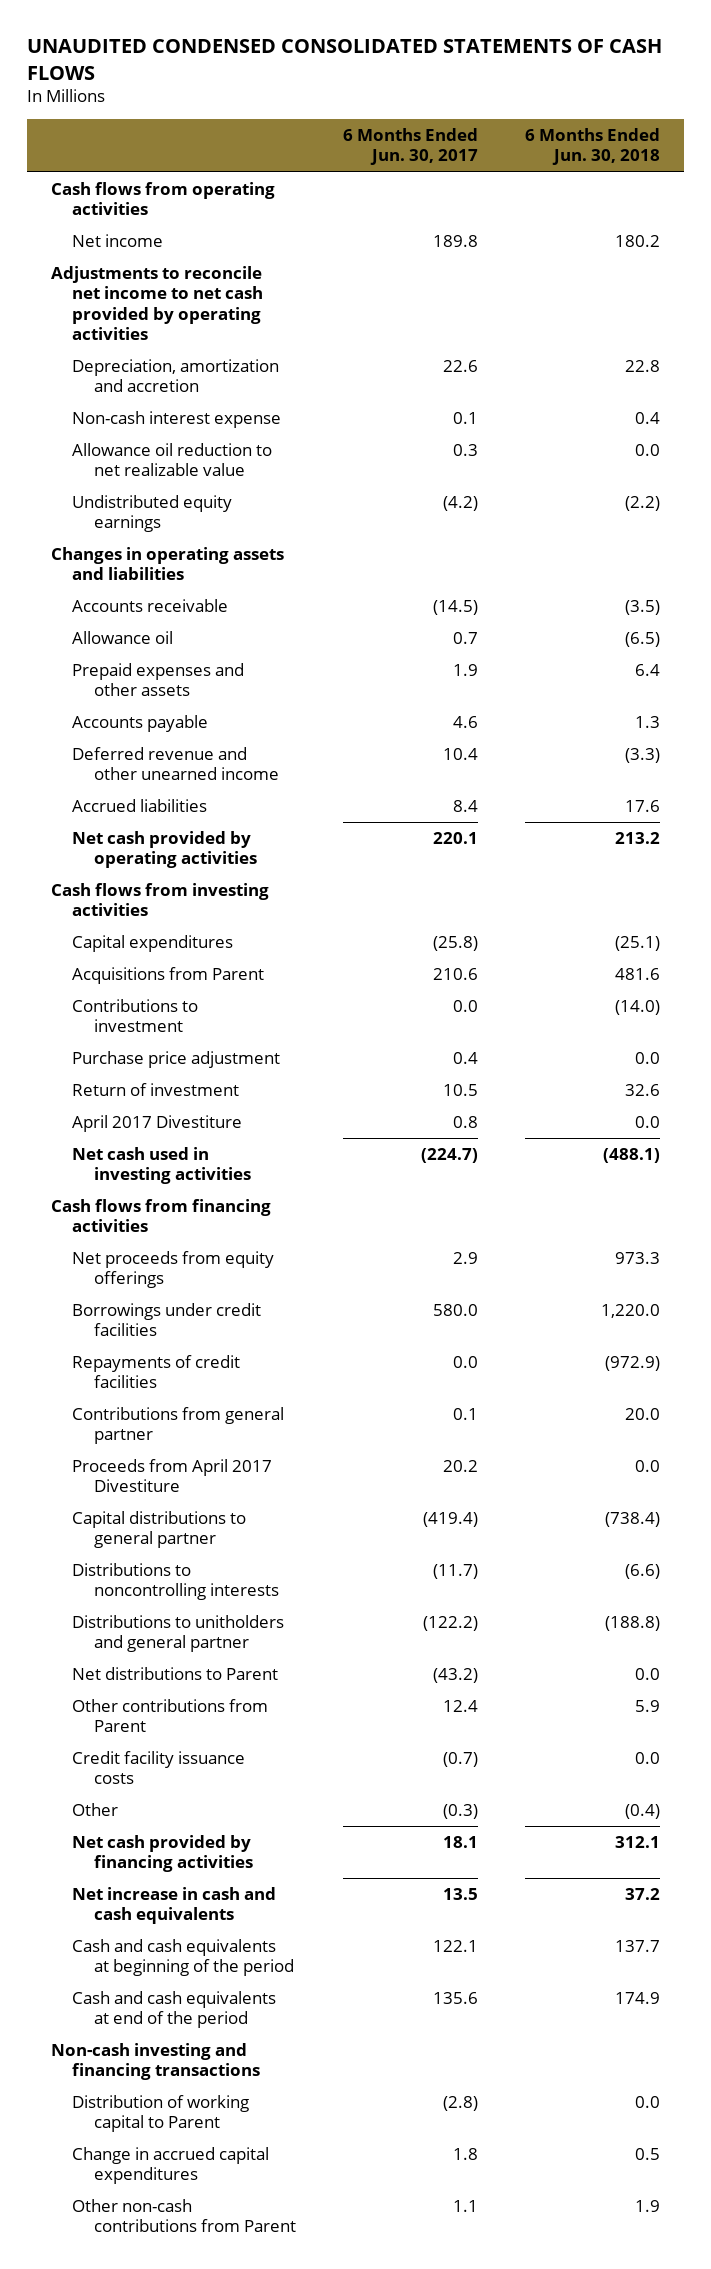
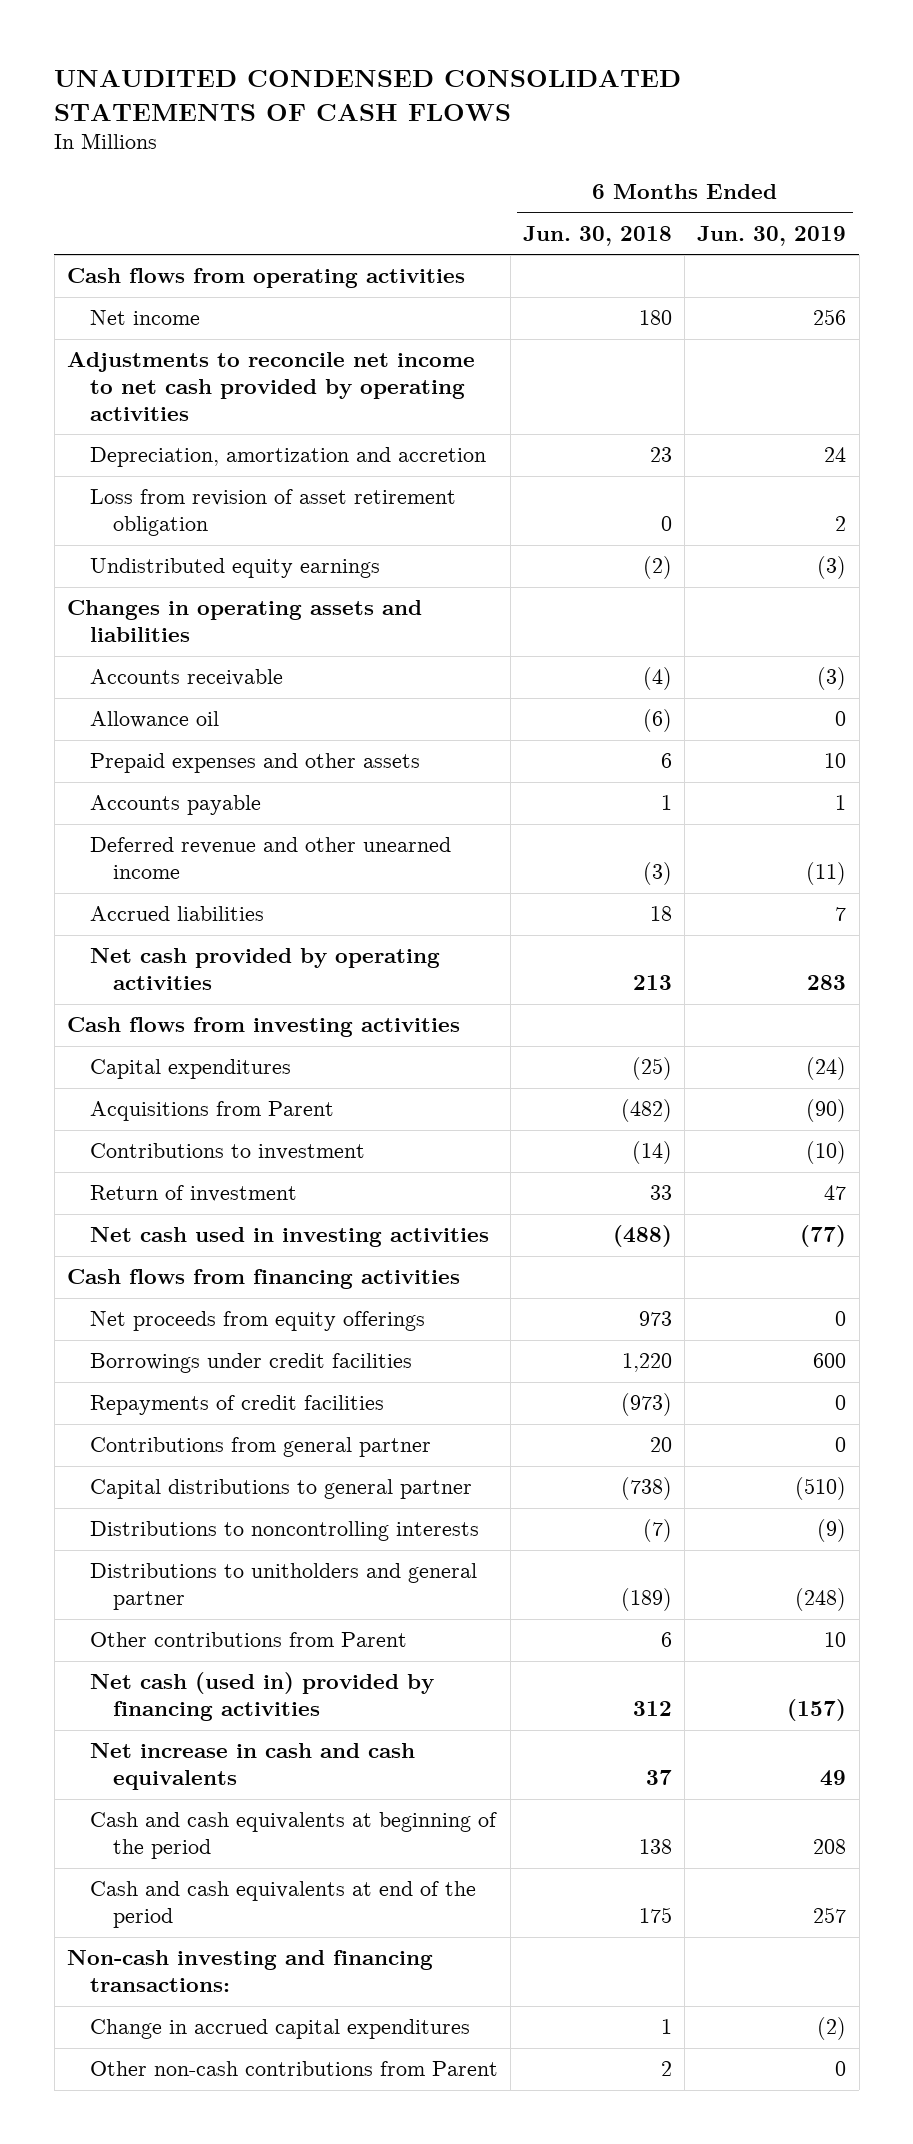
- | 6 Months Ended Jun. 30, 2017 | 6 Months Ended Jun. 30, 2018
+ | 6 Months Ended Jun. 30, 2018 | 6 Months Ended Jun. 30, 2019
- Net income | 189.8 | 180.2
+ Net income | 180 | 256
- Depreciation, amortization and accretion | 22.6 | 22.8
- Non-cash interest expense | 0.1 | 0.4
- Allowance oil reduction to net realizable value | 0.3 | 0.0
- Undistributed equity earnings | (4.2) | (2.2)
+ Depreciation, amortization and accretion | 23 | 24
+ Loss from revision of asset retirement obligation | 0 | 2
+ Undistributed equity earnings | (2) | (3)
- Accounts receivable | (14.5) | (3.5)
- Allowance oil | 0.7 | (6.5)
- Prepaid expenses and other assets | 1.9 | 6.4
- Accounts payable | 4.6 | 1.3
- Deferred revenue and other unearned income | 10.4 | (3.3)
- Accrued liabilities | 8.4 | 17.6
- Net cash provided by operating activities | 220.1 | 213.2
+ Accounts receivable | (4) | (3)
+ Allowance oil | (6) | 0
+ Prepaid expenses and other assets | 6 | 10
+ Accounts payable | 1 | 1
+ Deferred revenue and other unearned income | (3) | (11)
+ Accrued liabilities | 18 | 7
+ Net cash provided by operating activities | 213 | 283
- Capital expenditures | (25.8) | (25.1)
- Acquisitions from Parent | 210.6 | 481.6
- Contributions to investment | 0.0 | (14.0)
- Purchase price adjustment | 0.4 | 0.0
- Return of investment | 10.5 | 32.6
- April 2017 Divestiture | 0.8 | 0.0
- Net cash used in investing activities | (224.7) | (488.1)
+ Capital expenditures | (25) | (24)
+ Acquisitions from Parent | (482) | (90)
+ Contributions to investment | (14) | (10)
+ Return of investment | 33 | 47
+ Net cash used in investing activities | (488) | (77)
- Net proceeds from equity offerings | 2.9 | 973.3
- Borrowings under credit facilities | 580.0 | 1,220.0
- Repayments of credit facilities | 0.0 | (972.9)
- Contributions from general partner | 0.1 | 20.0
- Proceeds from April 2017 Divestiture | 20.2 | 0.0
- Capital distributions to general partner | (419.4) | (738.4)
- Distributions to noncontrolling interests | (11.7) | (6.6)
- Distributions to unitholders and general partner | (122.2) | (188.8)
- Net distributions to Parent | (43.2) | 0.0
- Other contributions from Parent | 12.4 | 5.9
- Credit facility issuance costs | (0.7) | 0.0
- Other | (0.3) | (0.4)
- Net cash provided by financing activities | 18.1 | 312.1
- Net increase in cash and cash equivalents | 13.5 | 37.2
- Cash and cash equivalents at beginning of the period | 122.1 | 137.7
- Cash and cash equivalents at end of the period | 135.6 | 174.9
- Non-cash investing and financing transactions
- Distribution of working capital to Parent | (2.8) | 0.0
- Change in accrued capital expenditures | 1.8 | 0.5
- Other non-cash contributions from Parent | 1.1 | 1.9
+ Net proceeds from equity offerings | 973 | 0
+ Borrowings under credit facilities | 1,220 | 600
+ Repayments of credit facilities | (973) | 0
+ Contributions from general partner | 20 | 0
+ Capital distributions to general partner | (738) | (510)
+ Distributions to noncontrolling interests | (7) | (9)
+ Distributions to unitholders and general partner | (189) | (248)
+ Other contributions from Parent | 6 | 10
+ Net cash (used in) provided by financing activities | 312 | (157)
+ Net increase in cash and cash equivalents | 37 | 49
+ Cash and cash equivalents at beginning of the period | 138 | 208
+ Cash and cash equivalents at end of the period | 175 | 257
+ Non-cash investing and financing transactions:
+ Change in accrued capital expenditures | 1 | (2)
+ Other non-cash contributions from Parent | 2 | 0

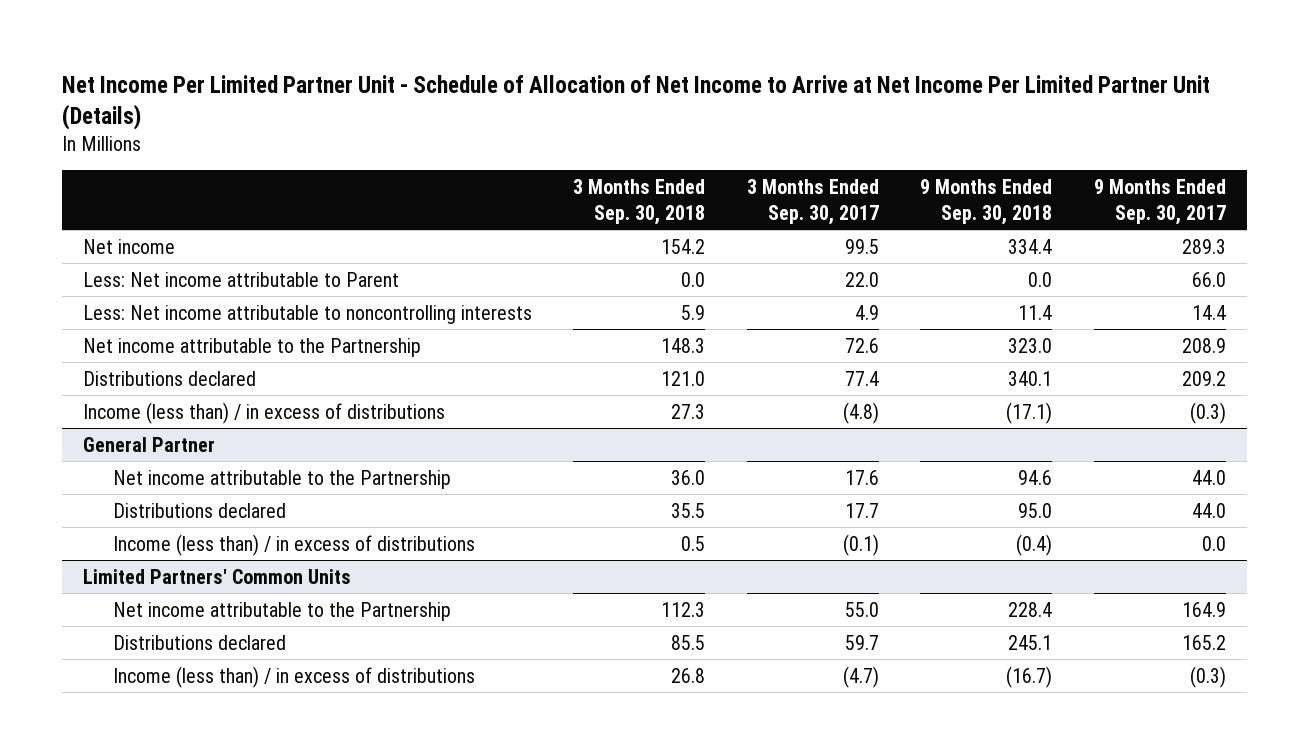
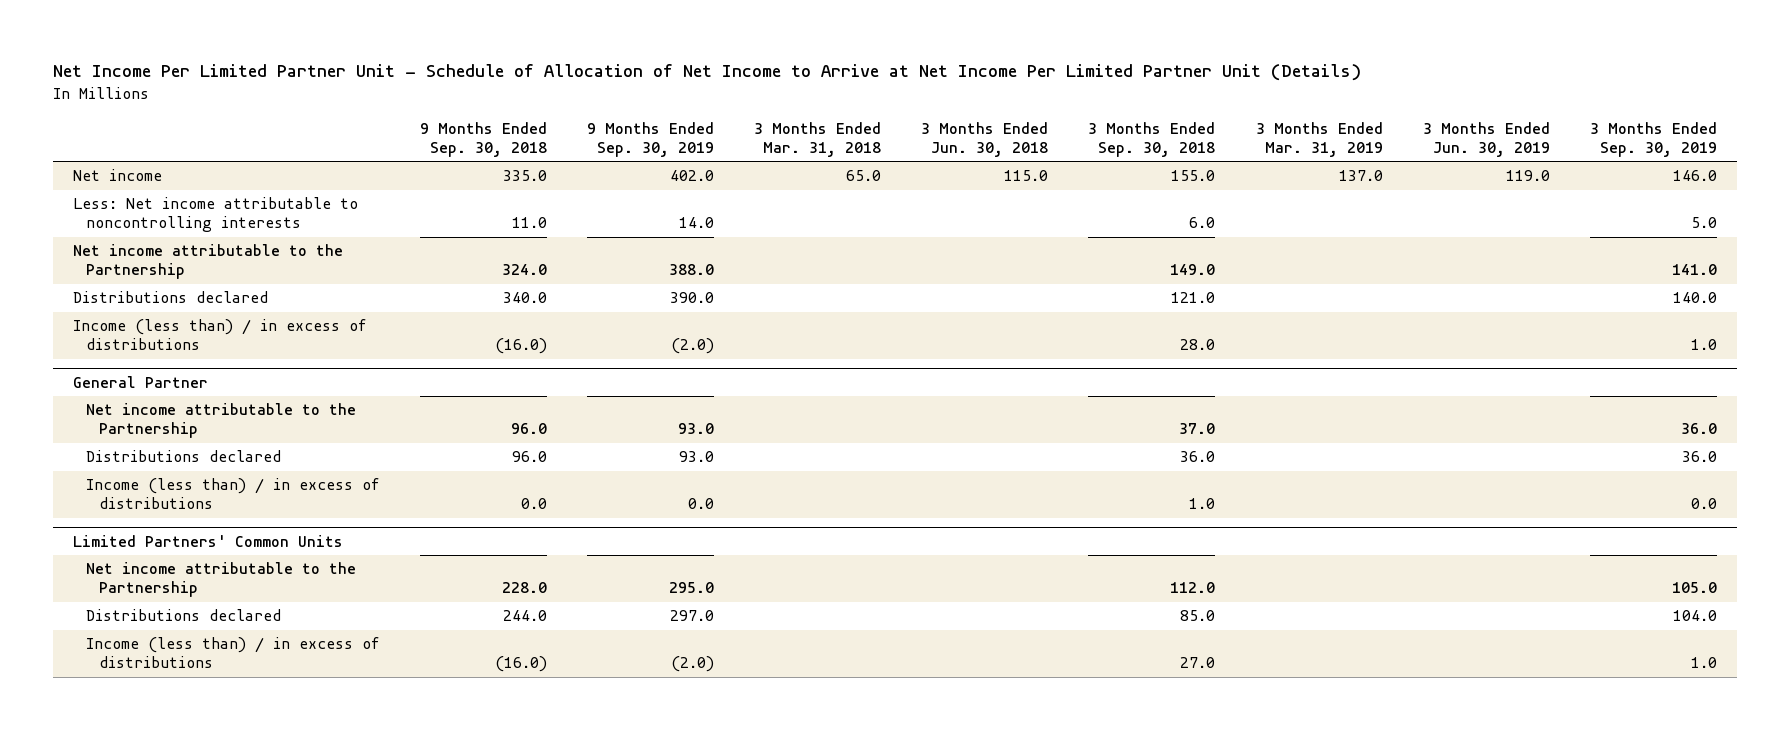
- | 3 Months Ended Sep. 30, 2018 | 3 Months Ended Sep. 30, 2017 | 9 Months Ended Sep. 30, 2018 | 9 Months Ended Sep. 30, 2017
+ | 9 Months Ended Sep. 30, 2018 | 9 Months Ended Sep. 30, 2019 | 3 Months Ended Mar. 31, 2018 | 3 Months Ended Jun. 30, 2018 | 3 Months Ended Sep. 30, 2018 | 3 Months Ended Mar. 31, 2019 | 3 Months Ended Jun. 30, 2019 | 3 Months Ended Sep. 30, 2019
- Net income | 154.2 | 99.5 | 334.4 | 289.3
- Less: Net income attributable to Parent | 0.0 | 22.0 | 0.0 | 66.0
- Less: Net income attributable to noncontrolling interests | 5.9 | 4.9 | 11.4 | 14.4
- Net income attributable to the Partnership | 148.3 | 72.6 | 323.0 | 208.9
- Distributions declared | 121.0 | 77.4 | 340.1 | 209.2
- Income (less than) / in excess of distributions | 27.3 | (4.8) | (17.1) | (0.3)
+ Net income | 335.0 | 402.0 | 65.0 | 115.0 | 155.0 | 137.0 | 119.0 | 146.0
+ Less: Net income attributable to noncontrolling interests | 11.0 | 14.0 | | | 6.0 | | | 5.0
+ Net income attributable to the Partnership | 324.0 | 388.0 | | | 149.0 | | | 141.0
+ Distributions declared | 340.0 | 390.0 | | | 121.0 | | | 140.0
+ Income (less than) / in excess of distributions | (16.0) | (2.0) | | | 28.0 | | | 1.0
@ General Partner
- Net income attributable to the Partnership | 36.0 | 17.6 | 94.6 | 44.0
- Distributions declared | 35.5 | 17.7 | 95.0 | 44.0
- Income (less than) / in excess of distributions | 0.5 | (0.1) | (0.4) | 0.0
+ Net income attributable to the Partnership | 96.0 | 93.0 | | | 37.0 | | | 36.0
+ Distributions declared | 96.0 | 93.0 | | | 36.0 | | | 36.0
+ Income (less than) / in excess of distributions | 0.0 | 0.0 | | | 1.0 | | | 0.0
@ Limited Partners' Common Units
- Net income attributable to the Partnership | 112.3 | 55.0 | 228.4 | 164.9
- Distributions declared | 85.5 | 59.7 | 245.1 | 165.2
- Income (less than) / in excess of distributions | 26.8 | (4.7) | (16.7) | (0.3)
+ Net income attributable to the Partnership | 228.0 | 295.0 | | | 112.0 | | | 105.0
+ Distributions declared | 244.0 | 297.0 | | | 85.0 | | | 104.0
+ Income (less than) / in excess of distributions | (16.0) | (2.0) | | | 27.0 | | | 1.0

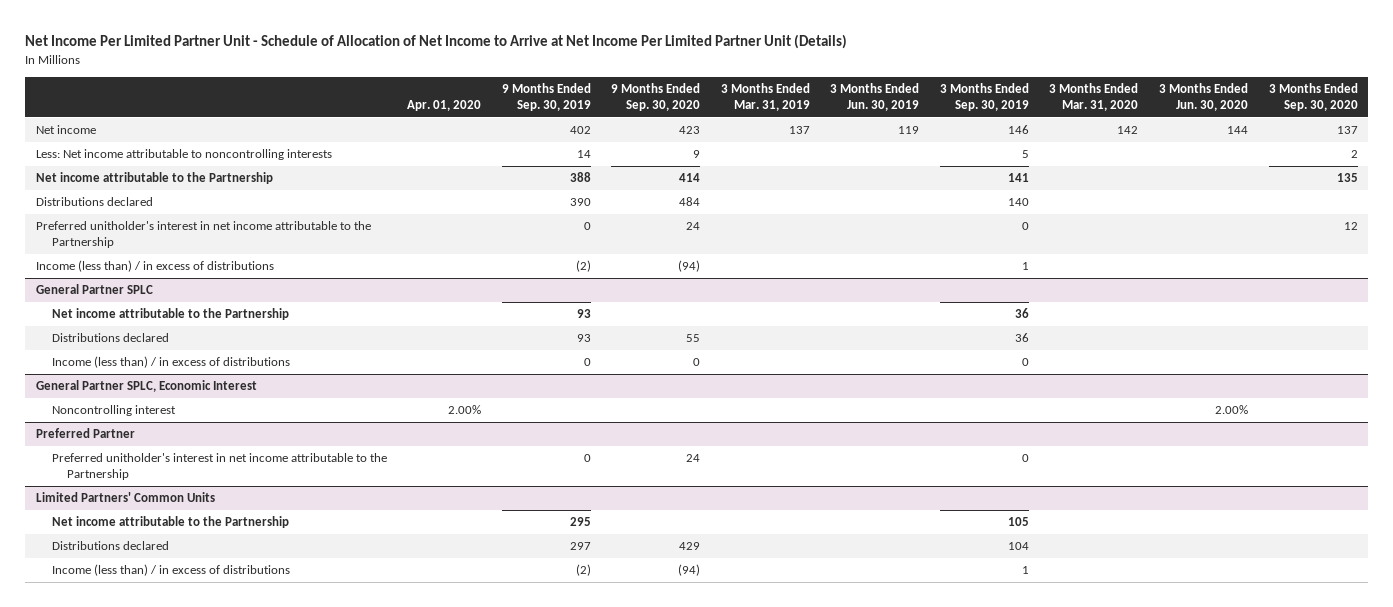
- | 9 Months Ended Sep. 30, 2018 | 9 Months Ended Sep. 30, 2019 | 3 Months Ended Mar. 31, 2018 | 3 Months Ended Jun. 30, 2018 | 3 Months Ended Sep. 30, 2018 | 3 Months Ended Mar. 31, 2019 | 3 Months Ended Jun. 30, 2019 | 3 Months Ended Sep. 30, 2019
+ | Apr. 01, 2020 | 9 Months Ended Sep. 30, 2019 | 9 Months Ended Sep. 30, 2020 | 3 Months Ended Mar. 31, 2019 | 3 Months Ended Jun. 30, 2019 | 3 Months Ended Sep. 30, 2019 | 3 Months Ended Mar. 31, 2020 | 3 Months Ended Jun. 30, 2020 | 3 Months Ended Sep. 30, 2020
- Net income | 335.0 | 402.0 | 65.0 | 115.0 | 155.0 | 137.0 | 119.0 | 146.0
- Less: Net income attributable to noncontrolling interests | 11.0 | 14.0 | | | 6.0 | | | 5.0
- Net income attributable to the Partnership | 324.0 | 388.0 | | | 149.0 | | | 141.0
- Distributions declared | 340.0 | 390.0 | | | 121.0 | | | 140.0
- Income (less than) / in excess of distributions | (16.0) | (2.0) | | | 28.0 | | | 1.0
- General Partner
- Net income attributable to the Partnership | 96.0 | 93.0 | | | 37.0 | | | 36.0
- Distributions declared | 96.0 | 93.0 | | | 36.0 | | | 36.0
- Income (less than) / in excess of distributions | 0.0 | 0.0 | | | 1.0 | | | 0.0
+ Net income | | 402 | 423 | 137 | 119 | 146 | 142 | 144 | 137
+ Less: Net income attributable to noncontrolling interests | | 14 | 9 | | | 5 | | | 2
+ Net income attributable to the Partnership | | 388 | 414 | | | 141 | | | 135
+ Distributions declared | | 390 | 484 | | | 140 | | |
+ Preferred unitholder's interest in net income attributable to the Partnership | | 0 | 24 | | | 0 | | | 12
+ Income (less than) / in excess of distributions | | (2) | (94) | | | 1 | | |
+ General Partner SPLC
+ Net income attributable to the Partnership | | 93 | | | | 36 | | |
+ Distributions declared | | 93 | 55 | | | 36 | | |
+ Income (less than) / in excess of distributions | | 0 | 0 | | | 0 | | |
+ General Partner SPLC, Economic Interest
+ Noncontrolling interest | 2.00% | | | | | | | 2.00% |
+ Preferred Partner
+ Preferred unitholder's interest in net income attributable to the Partnership | | 0 | 24 | | | 0 | | |
@ Limited Partners' Common Units
- Net income attributable to the Partnership | 228.0 | 295.0 | | | 112.0 | | | 105.0
- Distributions declared | 244.0 | 297.0 | | | 85.0 | | | 104.0
- Income (less than) / in excess of distributions | (16.0) | (2.0) | | | 27.0 | | | 1.0
+ Net income attributable to the Partnership | | 295 | | | | 105 | | |
+ Distributions declared | | 297 | 429 | | | 104 | | |
+ Income (less than) / in excess of distributions | | (2) | (94) | | | 1 | | |

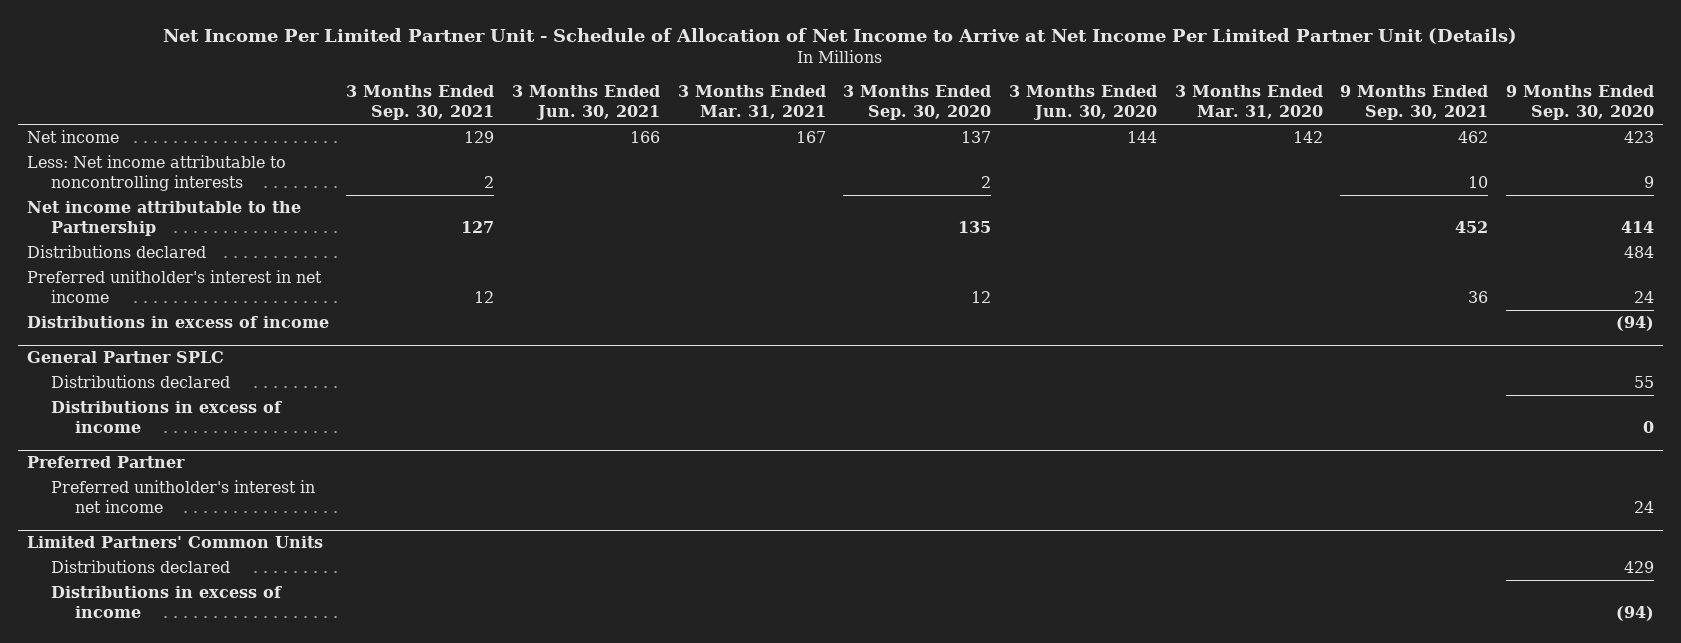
- | Apr. 01, 2020 | 9 Months Ended Sep. 30, 2019 | 9 Months Ended Sep. 30, 2020 | 3 Months Ended Mar. 31, 2019 | 3 Months Ended Jun. 30, 2019 | 3 Months Ended Sep. 30, 2019 | 3 Months Ended Mar. 31, 2020 | 3 Months Ended Jun. 30, 2020 | 3 Months Ended Sep. 30, 2020
+ | 3 Months Ended Sep. 30, 2021 | 3 Months Ended Jun. 30, 2021 | 3 Months Ended Mar. 31, 2021 | 3 Months Ended Sep. 30, 2020 | 3 Months Ended Jun. 30, 2020 | 3 Months Ended Mar. 31, 2020 | 9 Months Ended Sep. 30, 2021 | 9 Months Ended Sep. 30, 2020
- Preferred unitholder's interest in net income attributable to the Partnership | | 0 | 24 | | | 0 | | | 12
- Income (less than) / in excess of distributions | | (2) | (94) | | | 1 | | |
+ Preferred unitholder's interest in net income | 12 | | | 12 | | | 36 | 24
+ Distributions in excess of income | | | | | | | | (94)
@ General Partner SPLC
- Net income attributable to the Partnership | | 93 | | | | 36 | | |
- Income (less than) / in excess of distributions | | 0 | 0 | | | 0 | | |
- General Partner SPLC, Economic Interest
- Noncontrolling interest | 2.00% | | | | | | | 2.00% |
@ General Partner SPLC
+ Distributions in excess of income | | | | | | | | 0
@ Preferred Partner
- Preferred unitholder's interest in net income attributable to the Partnership | | 0 | 24 | | | 0 | | |
+ Preferred unitholder's interest in net income | | | | | | | | 24
@ Limited Partners' Common Units
- Net income attributable to the Partnership | | 295 | | | | 105 | | |
- Income (less than) / in excess of distributions | | (2) | (94) | | | 1 | | |
+ Distributions in excess of income | | | | | | | | (94)

